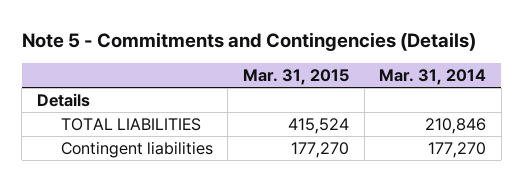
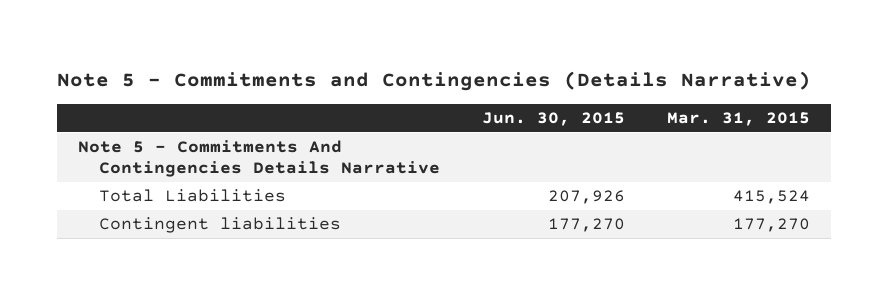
- Note 5 - Commitments and Contingencies (Details)
+ Note 5 - Commitments and Contingencies (Details Narrative)
- | Mar. 31, 2015 | Mar. 31, 2014
+ | Jun. 30, 2015 | Mar. 31, 2015
- Details
- TOTAL LIABILITIES | 415,524 | 210,846
+ Note 5 - Commitments And Contingencies Details Narrative
+ Total Liabilities | 207,926 | 415,524

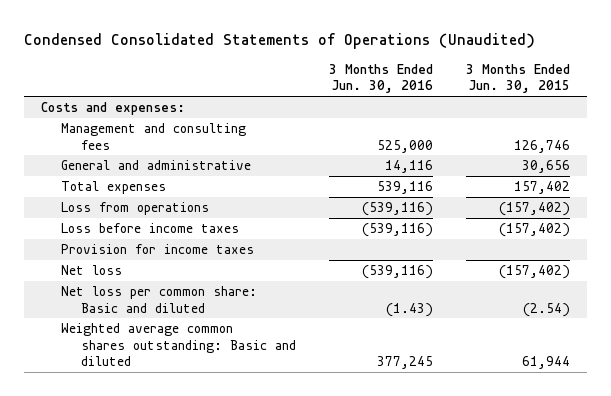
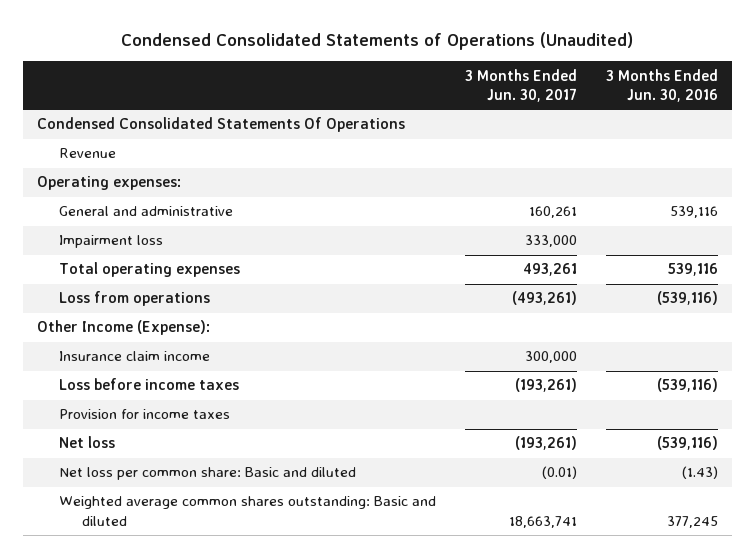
- | 3 Months Ended Jun. 30, 2016 | 3 Months Ended Jun. 30, 2015
+ | 3 Months Ended Jun. 30, 2017 | 3 Months Ended Jun. 30, 2016
- Costs and expenses:
- Management and consulting fees | 525,000 | 126,746
- General and administrative | 14,116 | 30,656
- Total expenses | 539,116 | 157,402
+ Condensed Consolidated Statements Of Operations
+ Revenue
+ Operating expenses:
+ General and administrative | 160,261 | 539,116
+ Impairment loss | 333,000 |
+ Total operating expenses | 493,261 | 539,116
+ Other Income (Expense):
+ Insurance claim income | 300,000 |

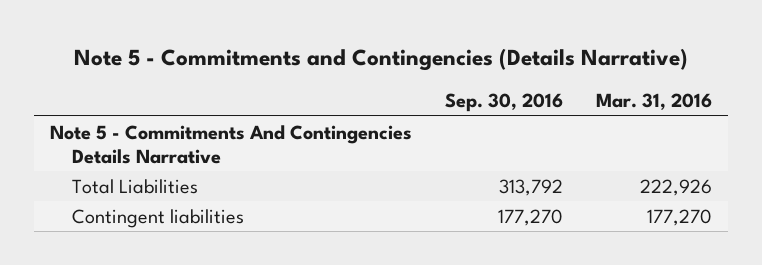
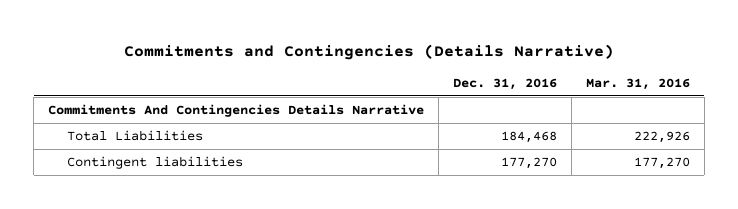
- Note 5 - Commitments and Contingencies (Details Narrative)
+ Commitments and Contingencies (Details Narrative)
- | Sep. 30, 2016 | Mar. 31, 2016
+ | Dec. 31, 2016 | Mar. 31, 2016
- Note 5 - Commitments And Contingencies Details Narrative
+ Commitments And Contingencies Details Narrative

